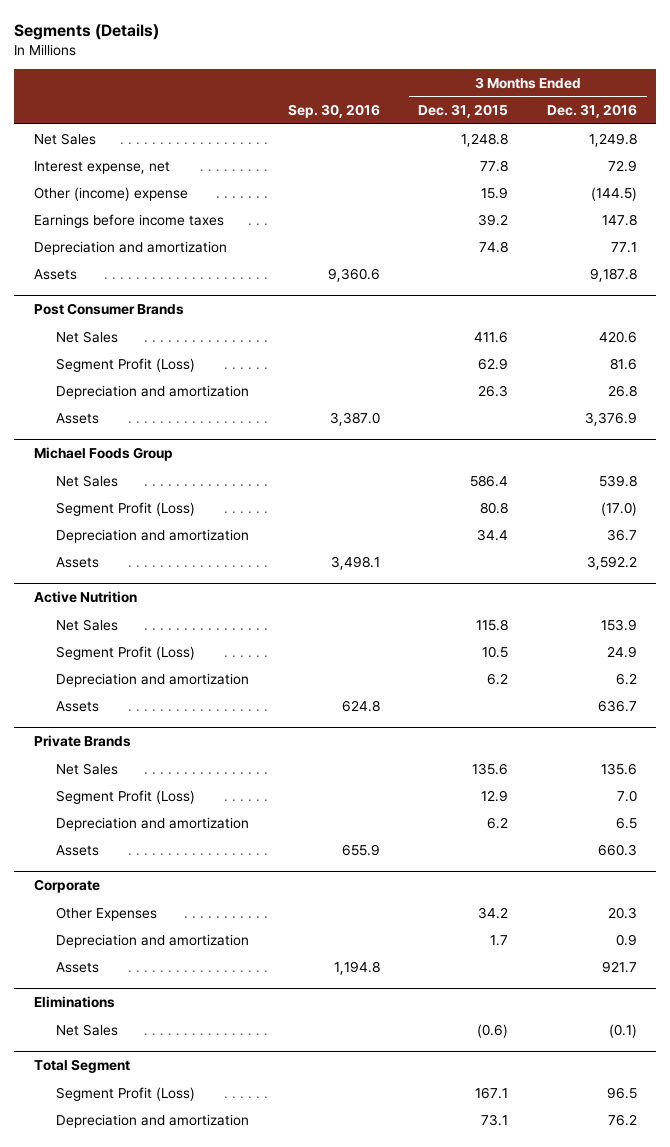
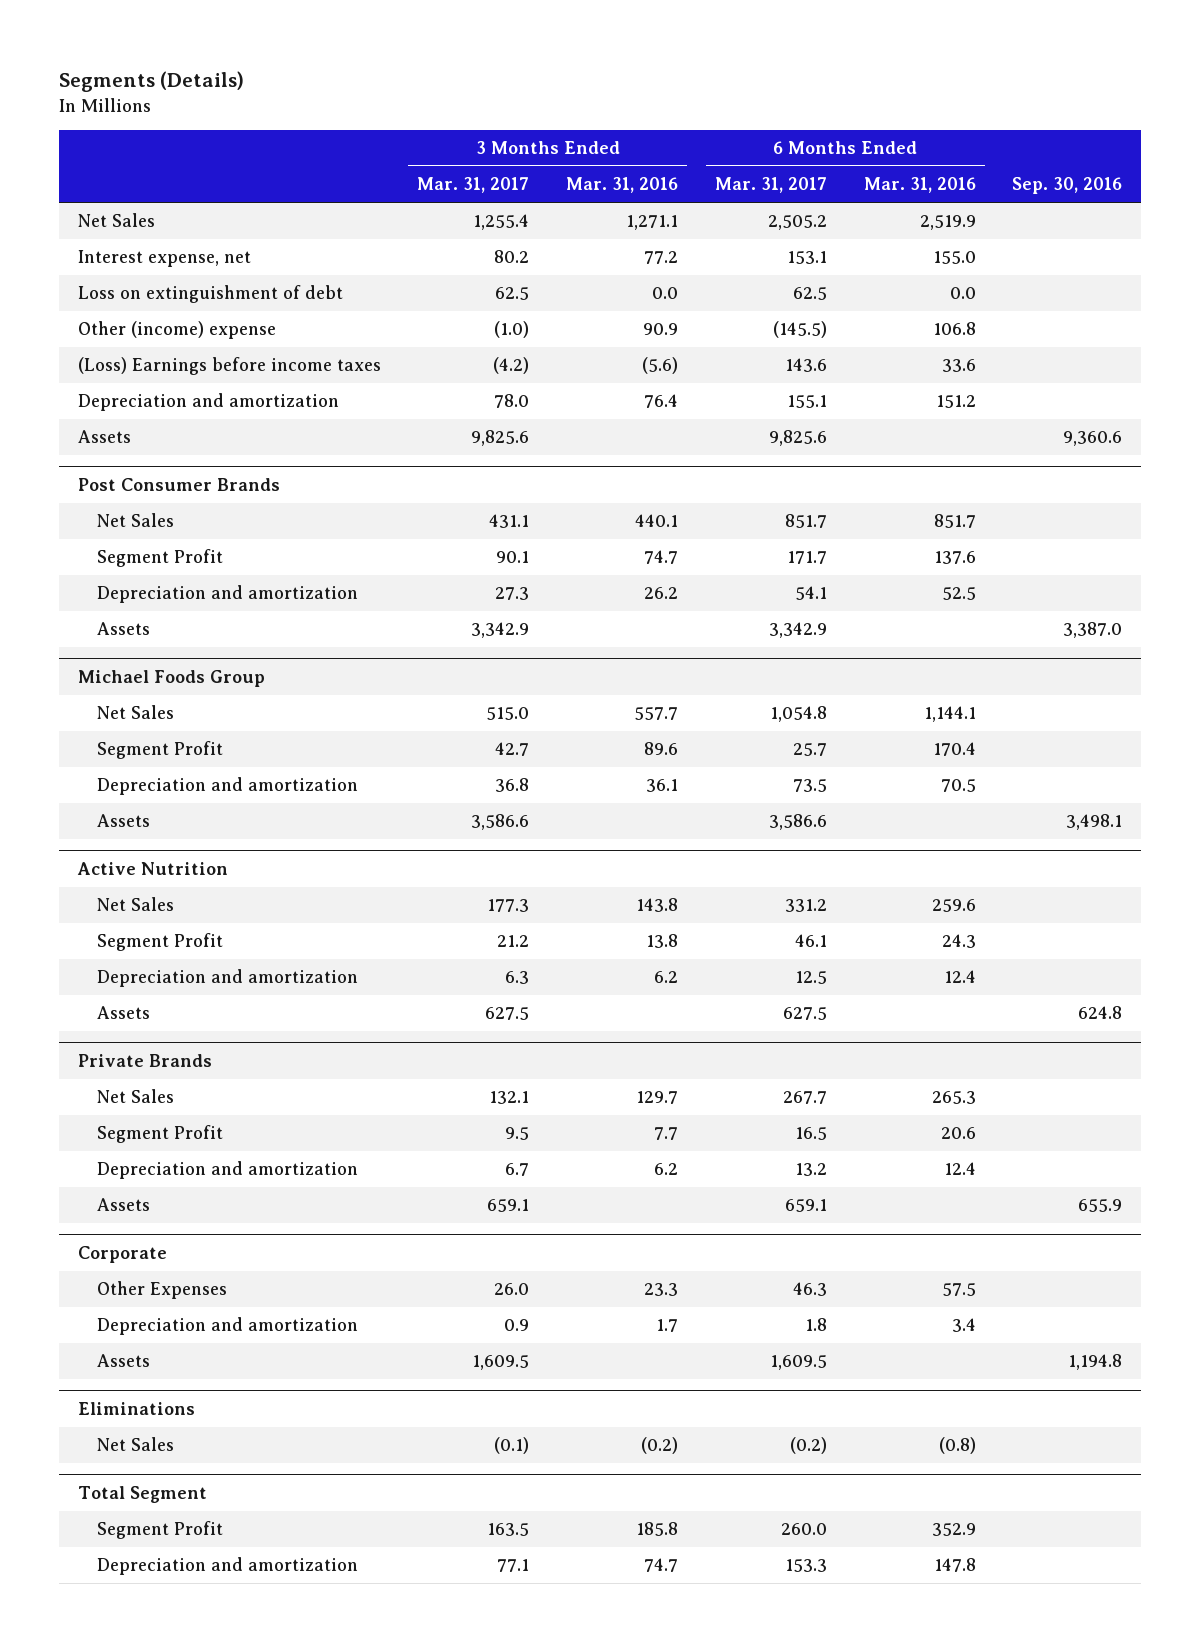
- | Sep. 30, 2016 | 3 Months Ended Dec. 31, 2015 | 3 Months Ended Dec. 31, 2016
+ | 3 Months Ended Mar. 31, 2017 | 3 Months Ended Mar. 31, 2016 | 6 Months Ended Mar. 31, 2017 | 6 Months Ended Mar. 31, 2016 | Sep. 30, 2016
+ Loss on extinguishment of debt | 62.5 | 0.0 | 62.5 | 0.0 |
- Earnings before income taxes | | 39.2 | 147.8
+ (Loss) Earnings before income taxes | (4.2) | (5.6) | 143.6 | 33.6 |
@ Post Consumer Brands
- Segment Profit (Loss) | | 62.9 | 81.6
+ Segment Profit | 90.1 | 74.7 | 171.7 | 137.6 |
@ Michael Foods Group
- Segment Profit (Loss) | | 80.8 | (17.0)
+ Segment Profit | 42.7 | 89.6 | 25.7 | 170.4 |
@ Active Nutrition
- Segment Profit (Loss) | | 10.5 | 24.9
+ Segment Profit | 21.2 | 13.8 | 46.1 | 24.3 |
@ Private Brands
- Segment Profit (Loss) | | 12.9 | 7.0
+ Segment Profit | 9.5 | 7.7 | 16.5 | 20.6 |
@ Total Segment
- Segment Profit (Loss) | | 167.1 | 96.5
+ Segment Profit | 163.5 | 185.8 | 260.0 | 352.9 |

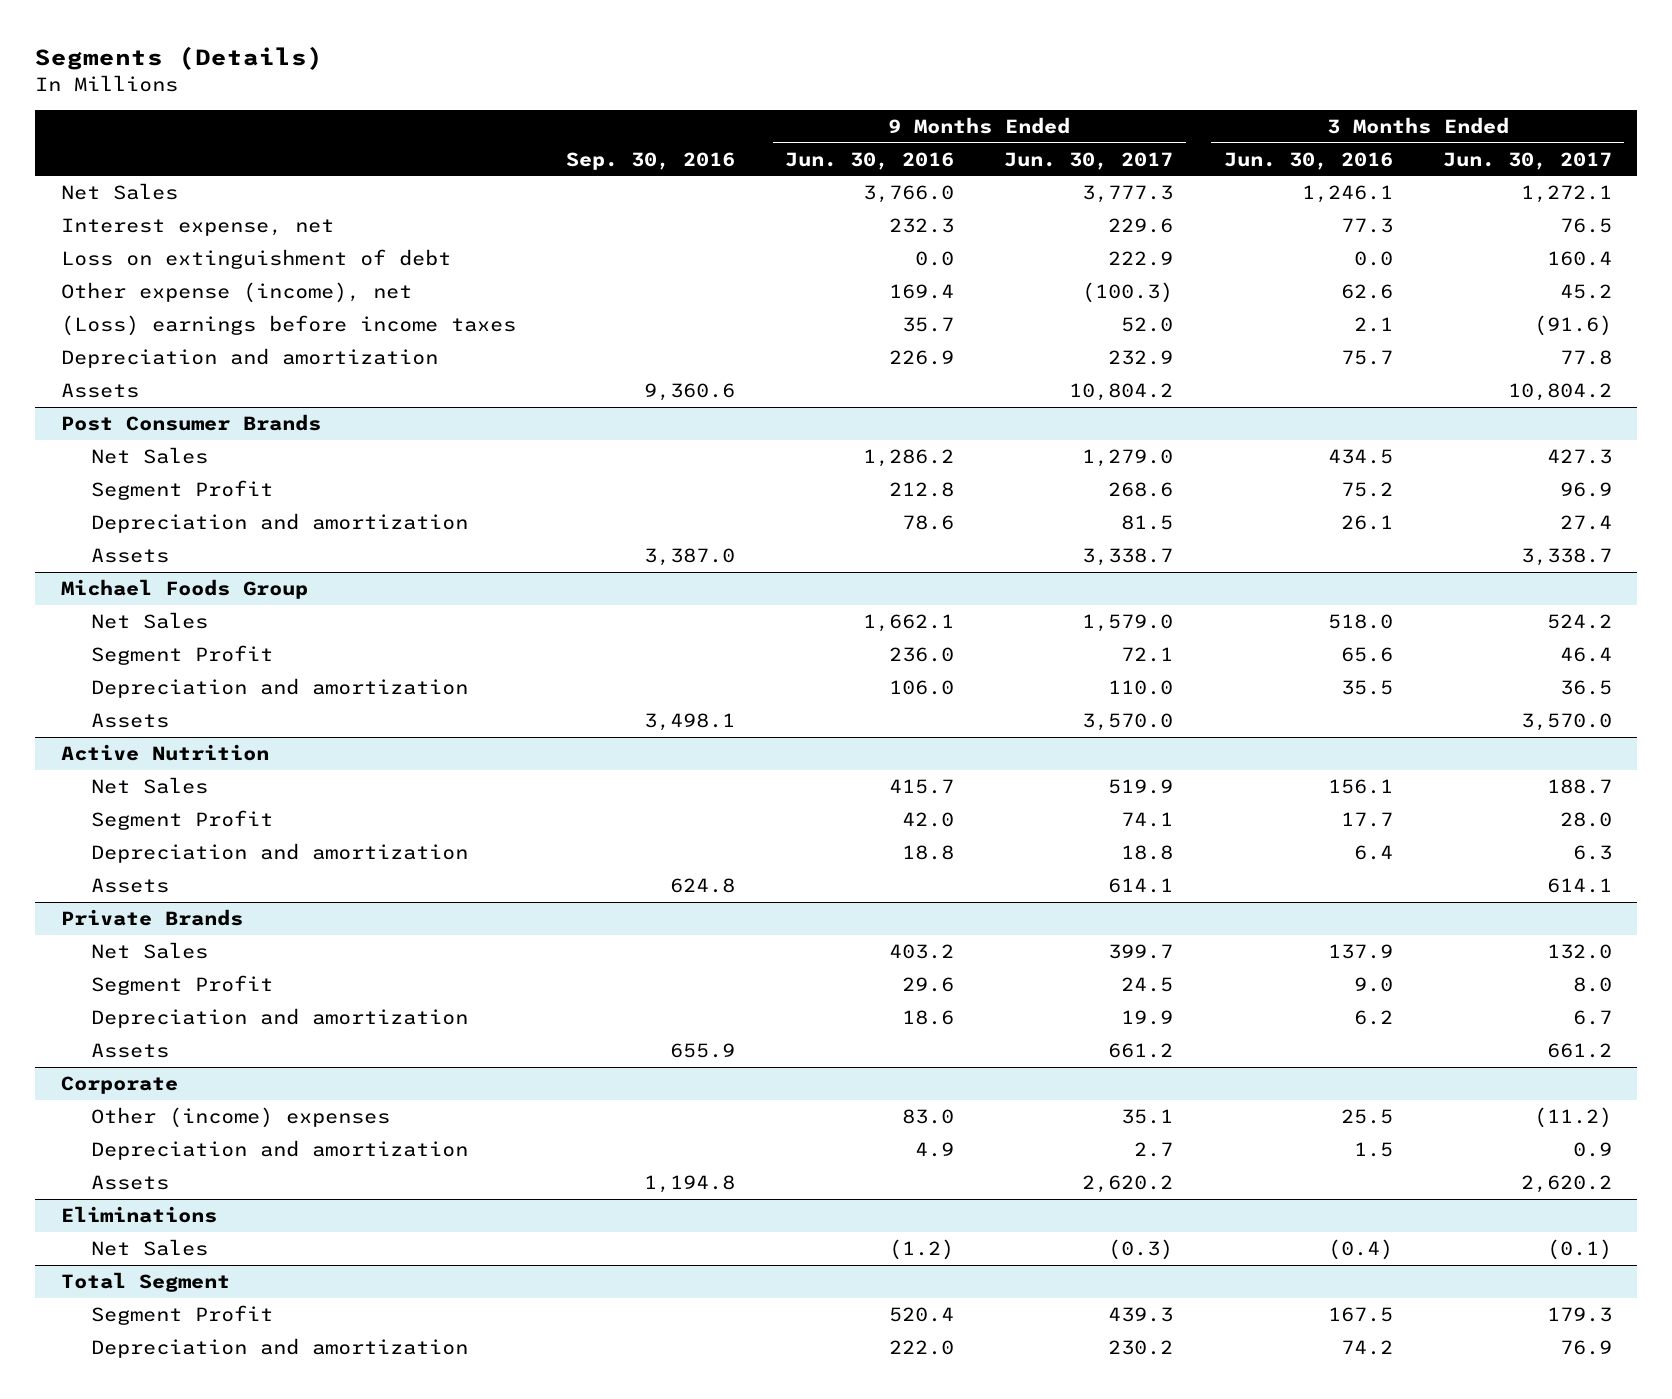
- | 3 Months Ended Mar. 31, 2017 | 3 Months Ended Mar. 31, 2016 | 6 Months Ended Mar. 31, 2017 | 6 Months Ended Mar. 31, 2016 | Sep. 30, 2016
+ | Sep. 30, 2016 | 9 Months Ended Jun. 30, 2016 | 9 Months Ended Jun. 30, 2017 | 3 Months Ended Jun. 30, 2016 | 3 Months Ended Jun. 30, 2017
- Other (income) expense | (1.0) | 90.9 | (145.5) | 106.8 |
- (Loss) Earnings before income taxes | (4.2) | (5.6) | 143.6 | 33.6 |
+ Other expense (income), net | | 169.4 | (100.3) | 62.6 | 45.2
+ (Loss) earnings before income taxes | | 35.7 | 52.0 | 2.1 | (91.6)
@ Corporate
- Other Expenses | 26.0 | 23.3 | 46.3 | 57.5 |
+ Other (income) expenses | | 83.0 | 35.1 | 25.5 | (11.2)

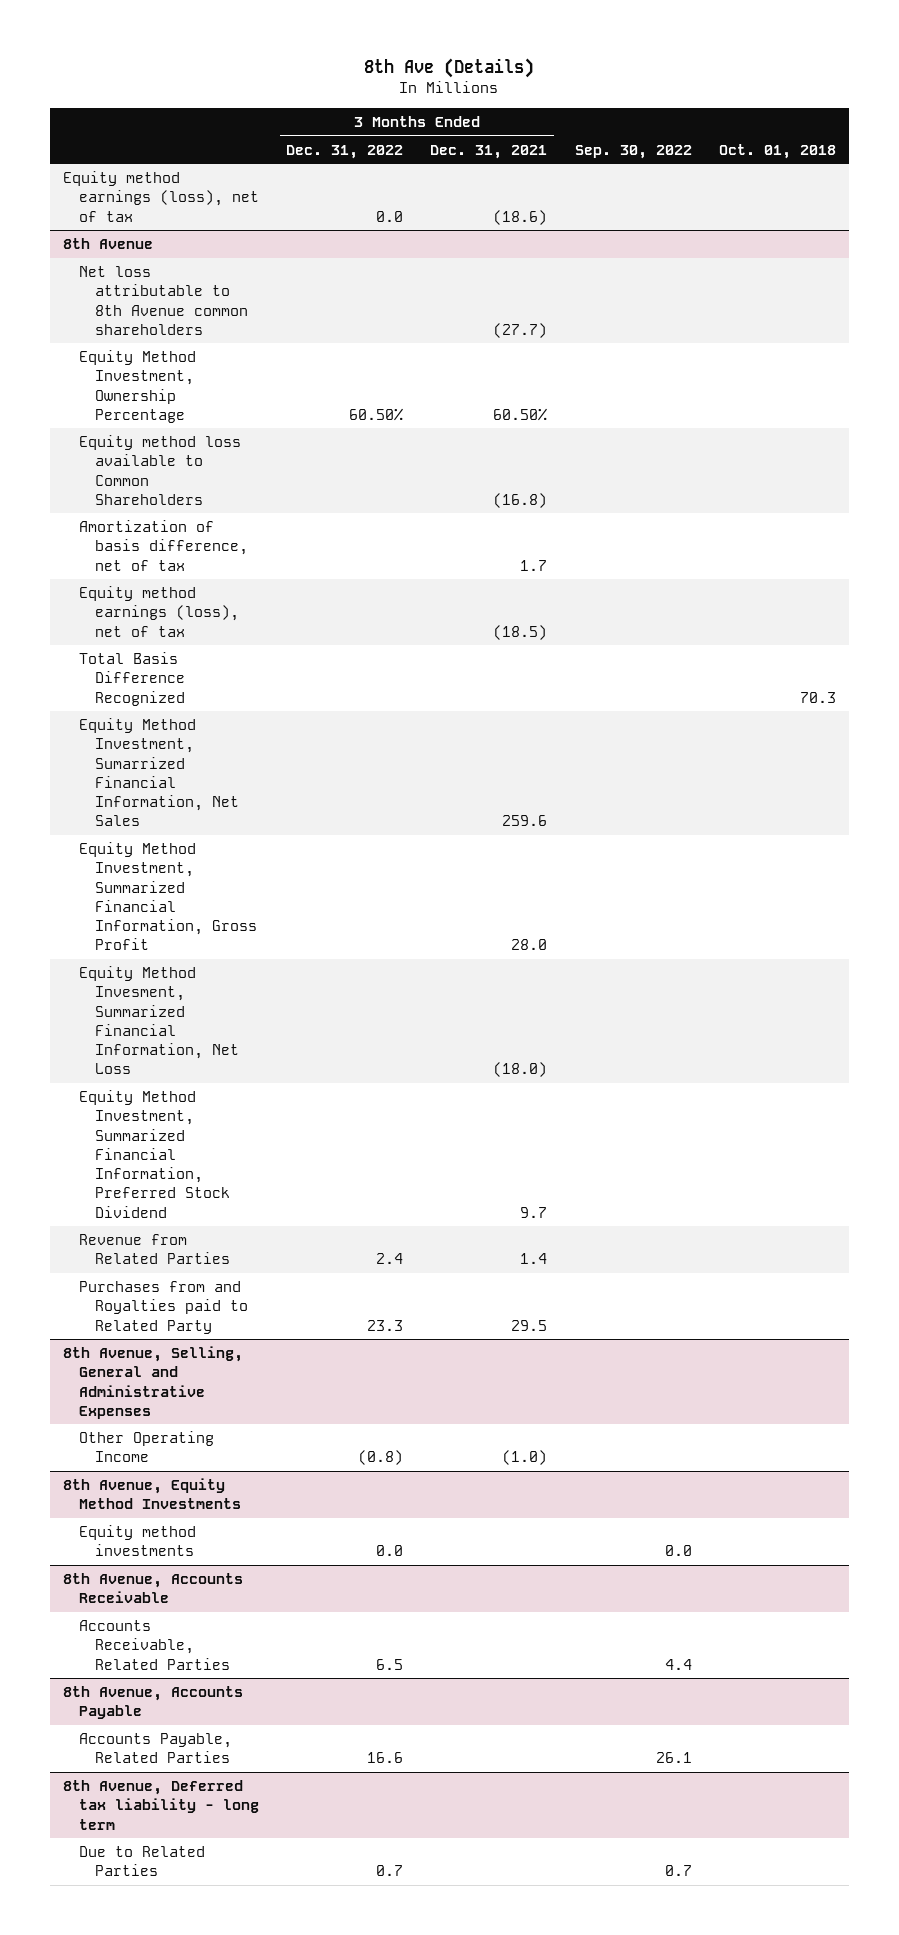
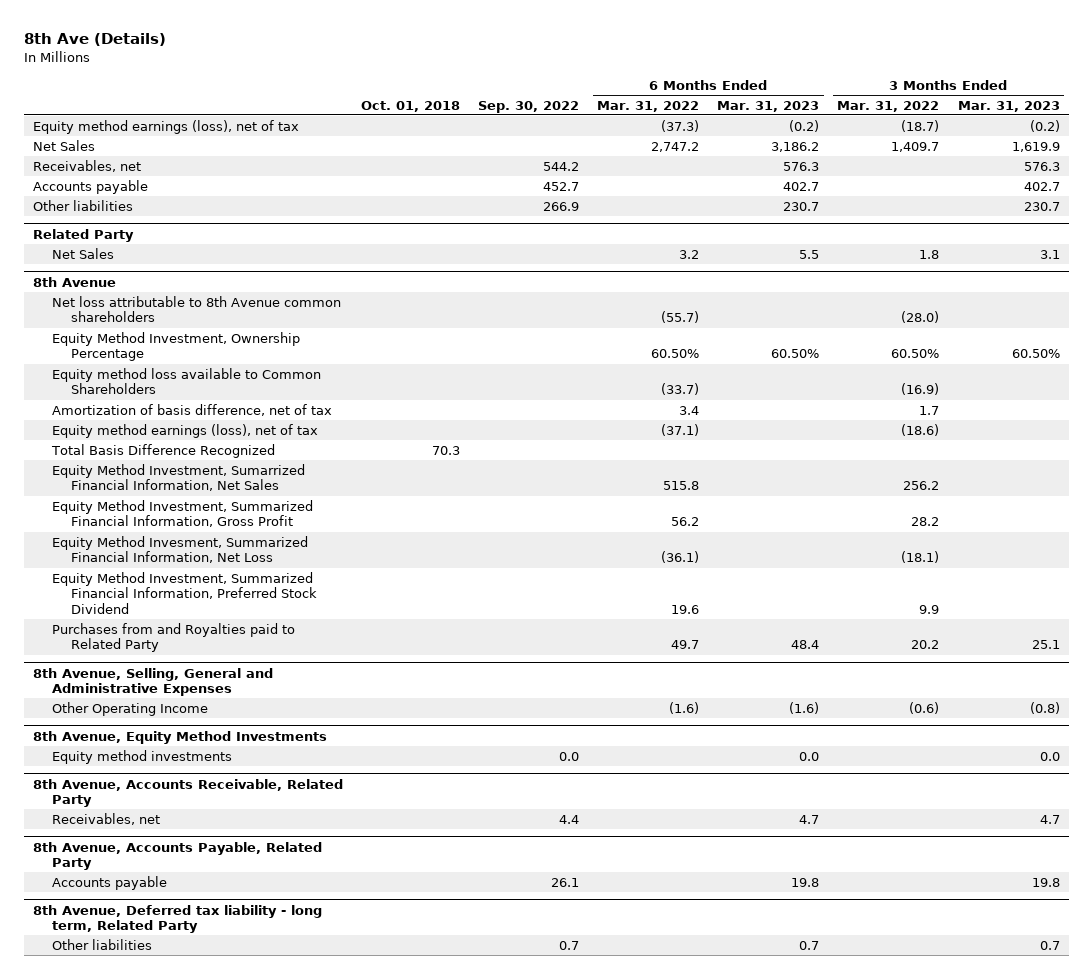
- | 3 Months Ended Dec. 31, 2022 | 3 Months Ended Dec. 31, 2021 | Sep. 30, 2022 | Oct. 01, 2018
+ | Oct. 01, 2018 | Sep. 30, 2022 | 6 Months Ended Mar. 31, 2022 | 6 Months Ended Mar. 31, 2023 | 3 Months Ended Mar. 31, 2022 | 3 Months Ended Mar. 31, 2023
+ Net Sales | | | 2,747.2 | 3,186.2 | 1,409.7 | 1,619.9
+ Receivables, net | | 544.2 | | 576.3 | | 576.3
+ Accounts payable | | 452.7 | | 402.7 | | 402.7
+ Other liabilities | | 266.9 | | 230.7 | | 230.7
+ Related Party
+ Net Sales | | | 3.2 | 5.5 | 1.8 | 3.1
@ 8th Avenue
- Revenue from Related Parties | 2.4 | 1.4 | |
- 8th Avenue, Accounts Receivable
- Accounts Receivable, Related Parties | 6.5 | | 4.4 |
- 8th Avenue, Accounts Payable
- Accounts Payable, Related Parties | 16.6 | | 26.1 |
- 8th Avenue, Deferred tax liability - long term
- Due to Related Parties | 0.7 | | 0.7 |
+ 8th Avenue, Accounts Receivable, Related Party
+ Receivables, net | | 4.4 | | 4.7 | | 4.7
+ 8th Avenue, Accounts Payable, Related Party
+ Accounts payable | | 26.1 | | 19.8 | | 19.8
+ 8th Avenue, Deferred tax liability - long term, Related Party
+ Other liabilities | | 0.7 | | 0.7 | | 0.7

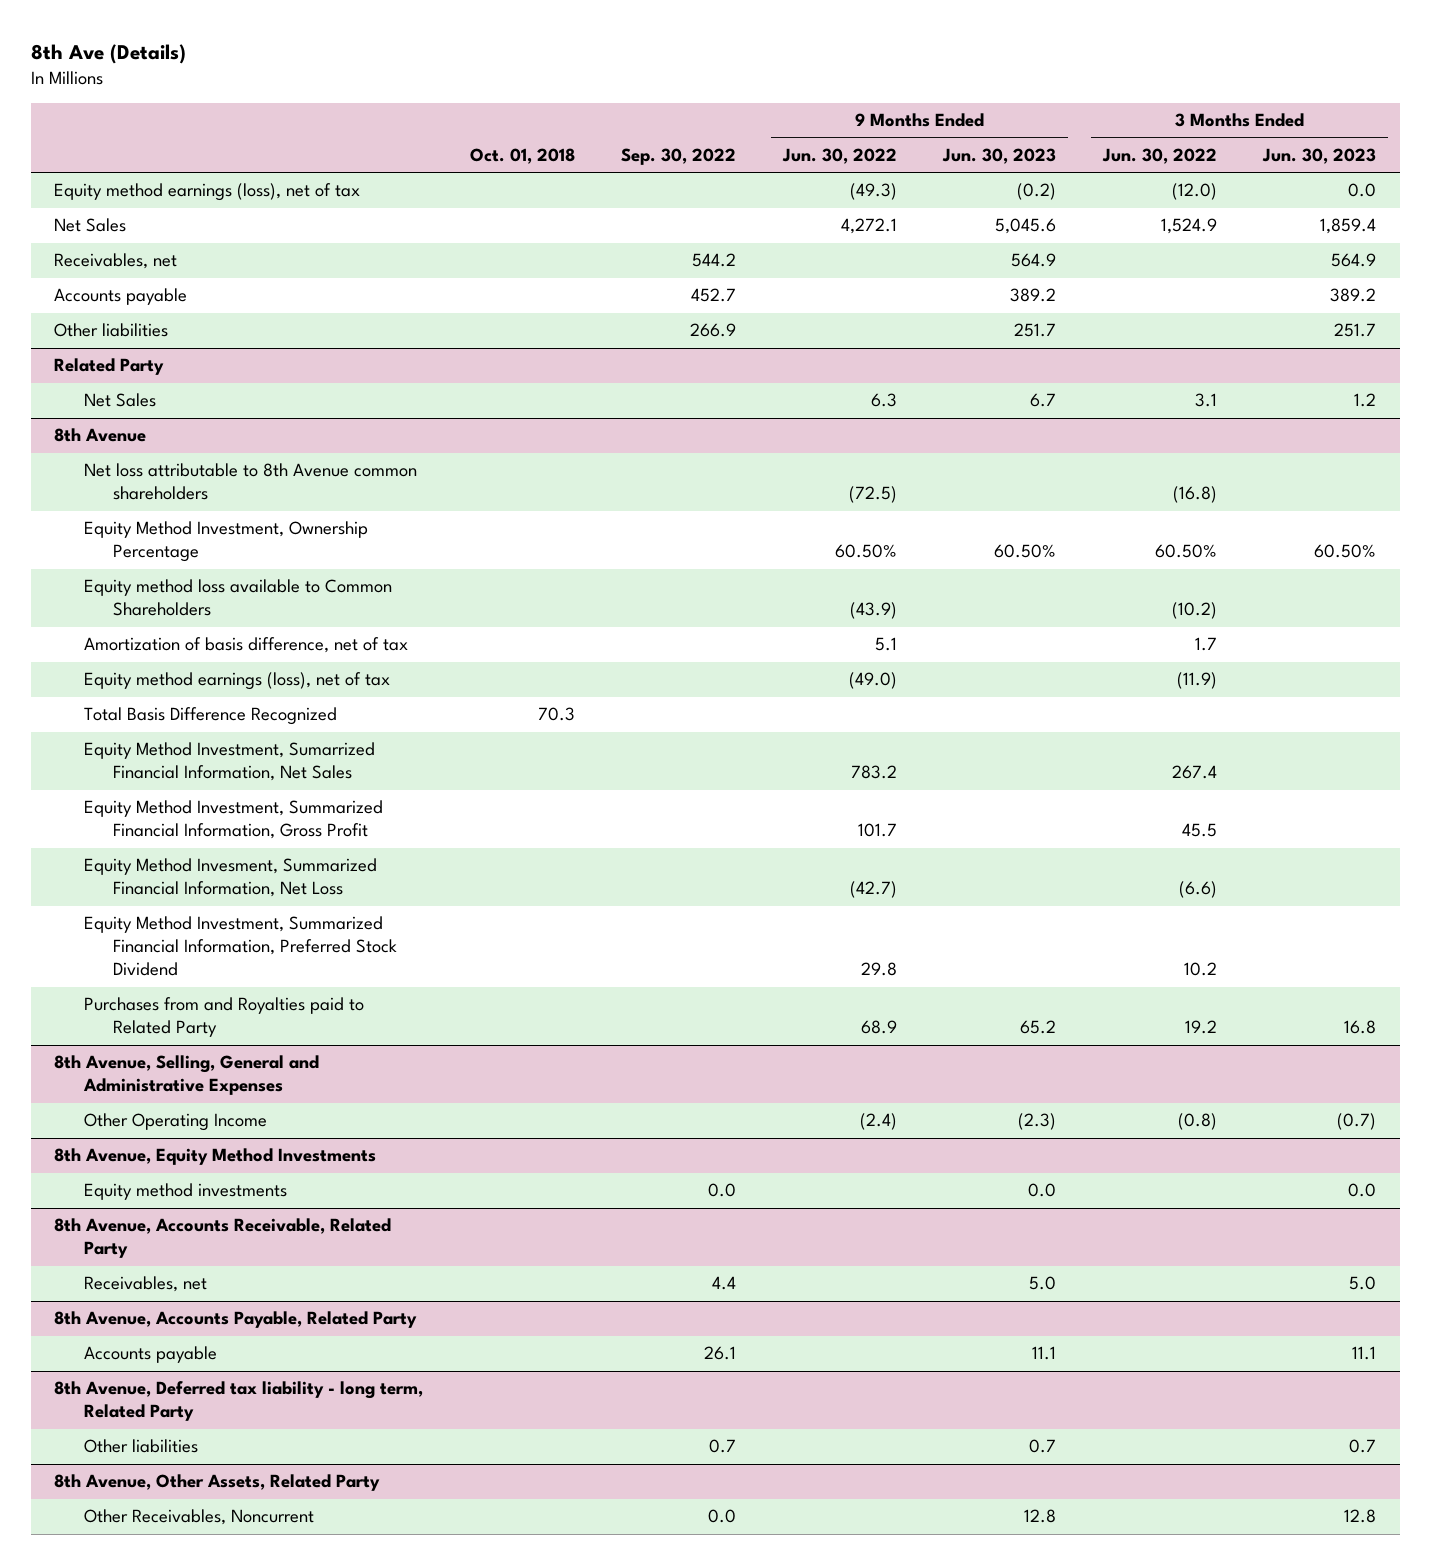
- | Oct. 01, 2018 | Sep. 30, 2022 | 6 Months Ended Mar. 31, 2022 | 6 Months Ended Mar. 31, 2023 | 3 Months Ended Mar. 31, 2022 | 3 Months Ended Mar. 31, 2023
+ | Oct. 01, 2018 | Sep. 30, 2022 | 9 Months Ended Jun. 30, 2022 | 9 Months Ended Jun. 30, 2023 | 3 Months Ended Jun. 30, 2022 | 3 Months Ended Jun. 30, 2023
+ 8th Avenue, Other Assets, Related Party
+ Other Receivables, Noncurrent | | 0.0 | | 12.8 | | 12.8

